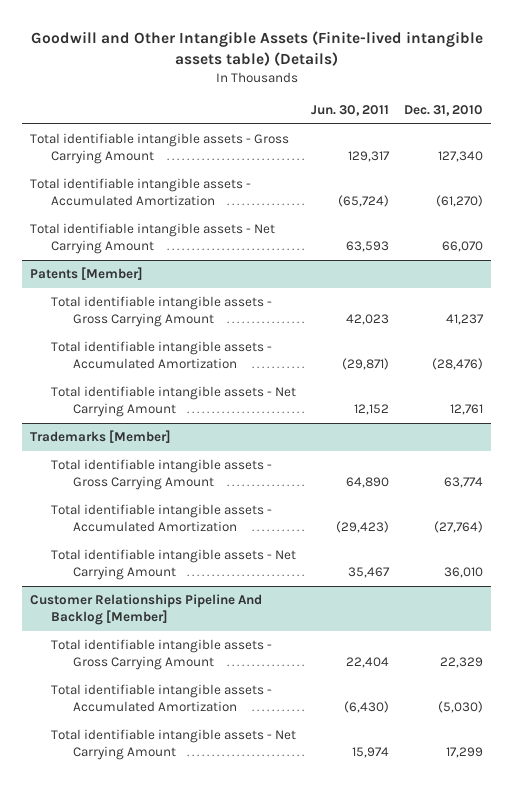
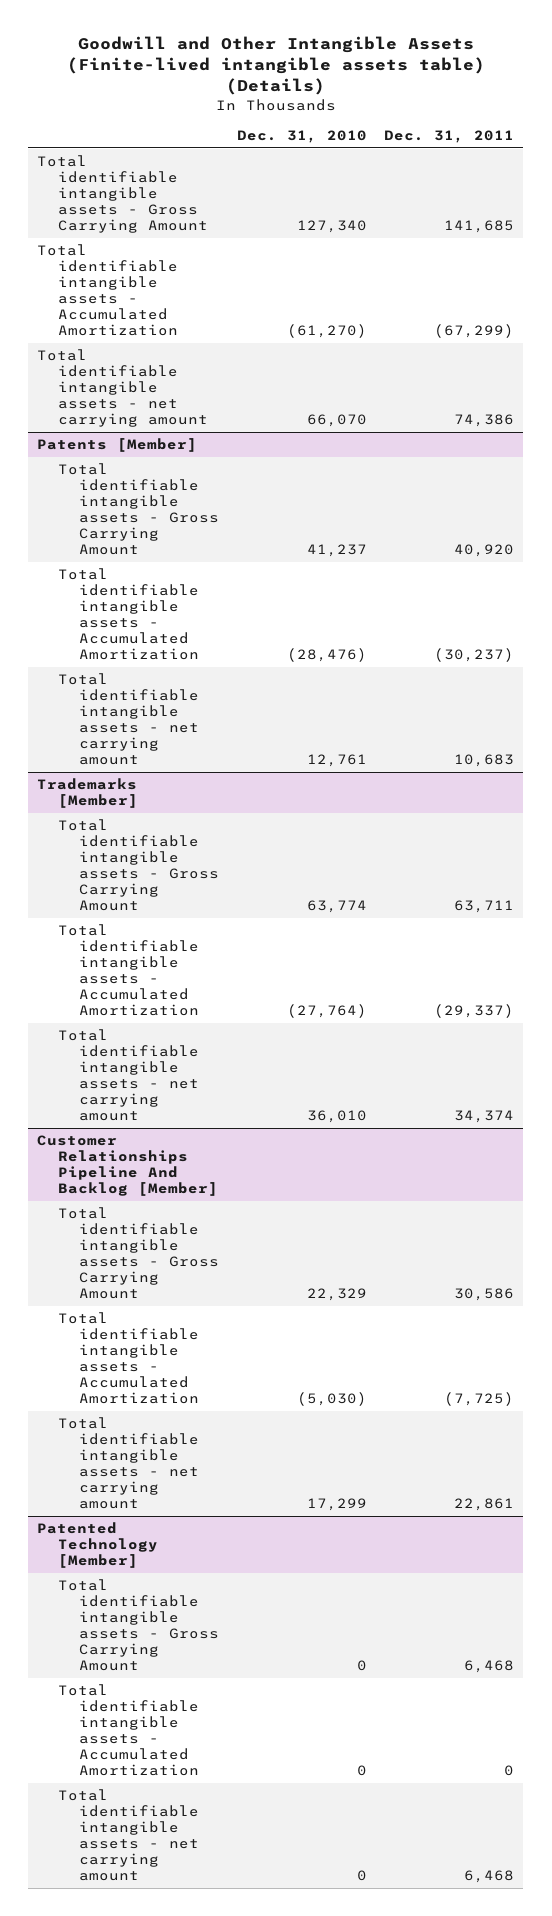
- | Jun. 30, 2011 | Dec. 31, 2010
+ | Dec. 31, 2010 | Dec. 31, 2011
- Total identifiable intangible assets - Net Carrying Amount | 63,593 | 66,070
+ Total identifiable intangible assets - net carrying amount | 66,070 | 74,386
@ Patents [Member]
- Total identifiable intangible assets - Net Carrying Amount | 12,152 | 12,761
+ Total identifiable intangible assets - net carrying amount | 12,761 | 10,683
@ Trademarks [Member]
- Total identifiable intangible assets - Net Carrying Amount | 35,467 | 36,010
+ Total identifiable intangible assets - net carrying amount | 36,010 | 34,374
@ Customer Relationships Pipeline And Backlog [Member]
- Total identifiable intangible assets - Net Carrying Amount | 15,974 | 17,299
+ Total identifiable intangible assets - net carrying amount | 17,299 | 22,861
+ Patented Technology [Member]
+ Total identifiable intangible assets - Gross Carrying Amount | 0 | 6,468
+ Total identifiable intangible assets - Accumulated Amortization | 0 | 0
+ Total identifiable intangible assets - net carrying amount | 0 | 6,468

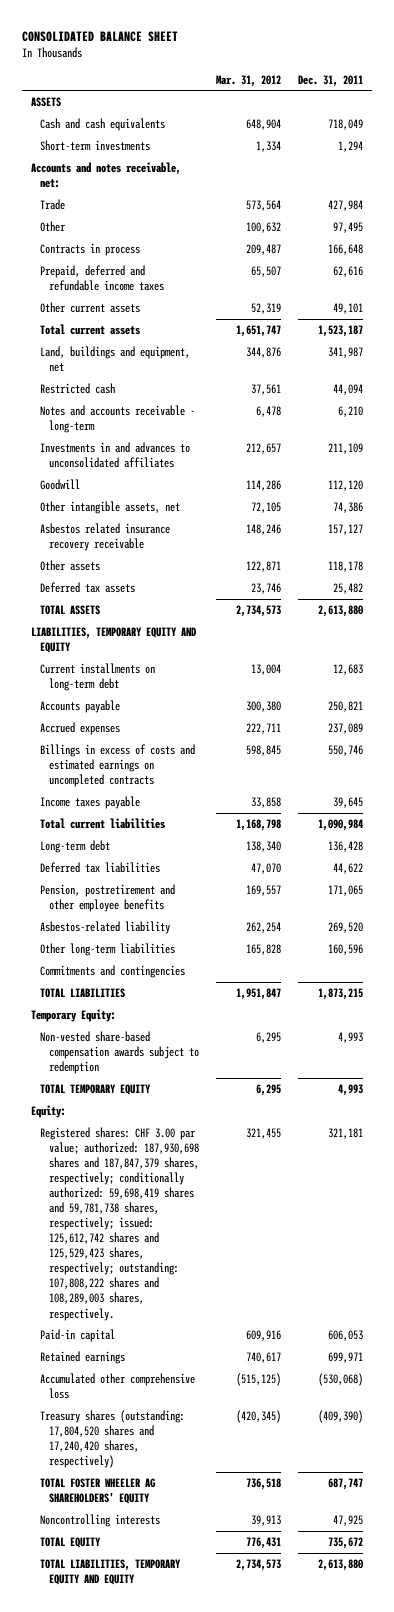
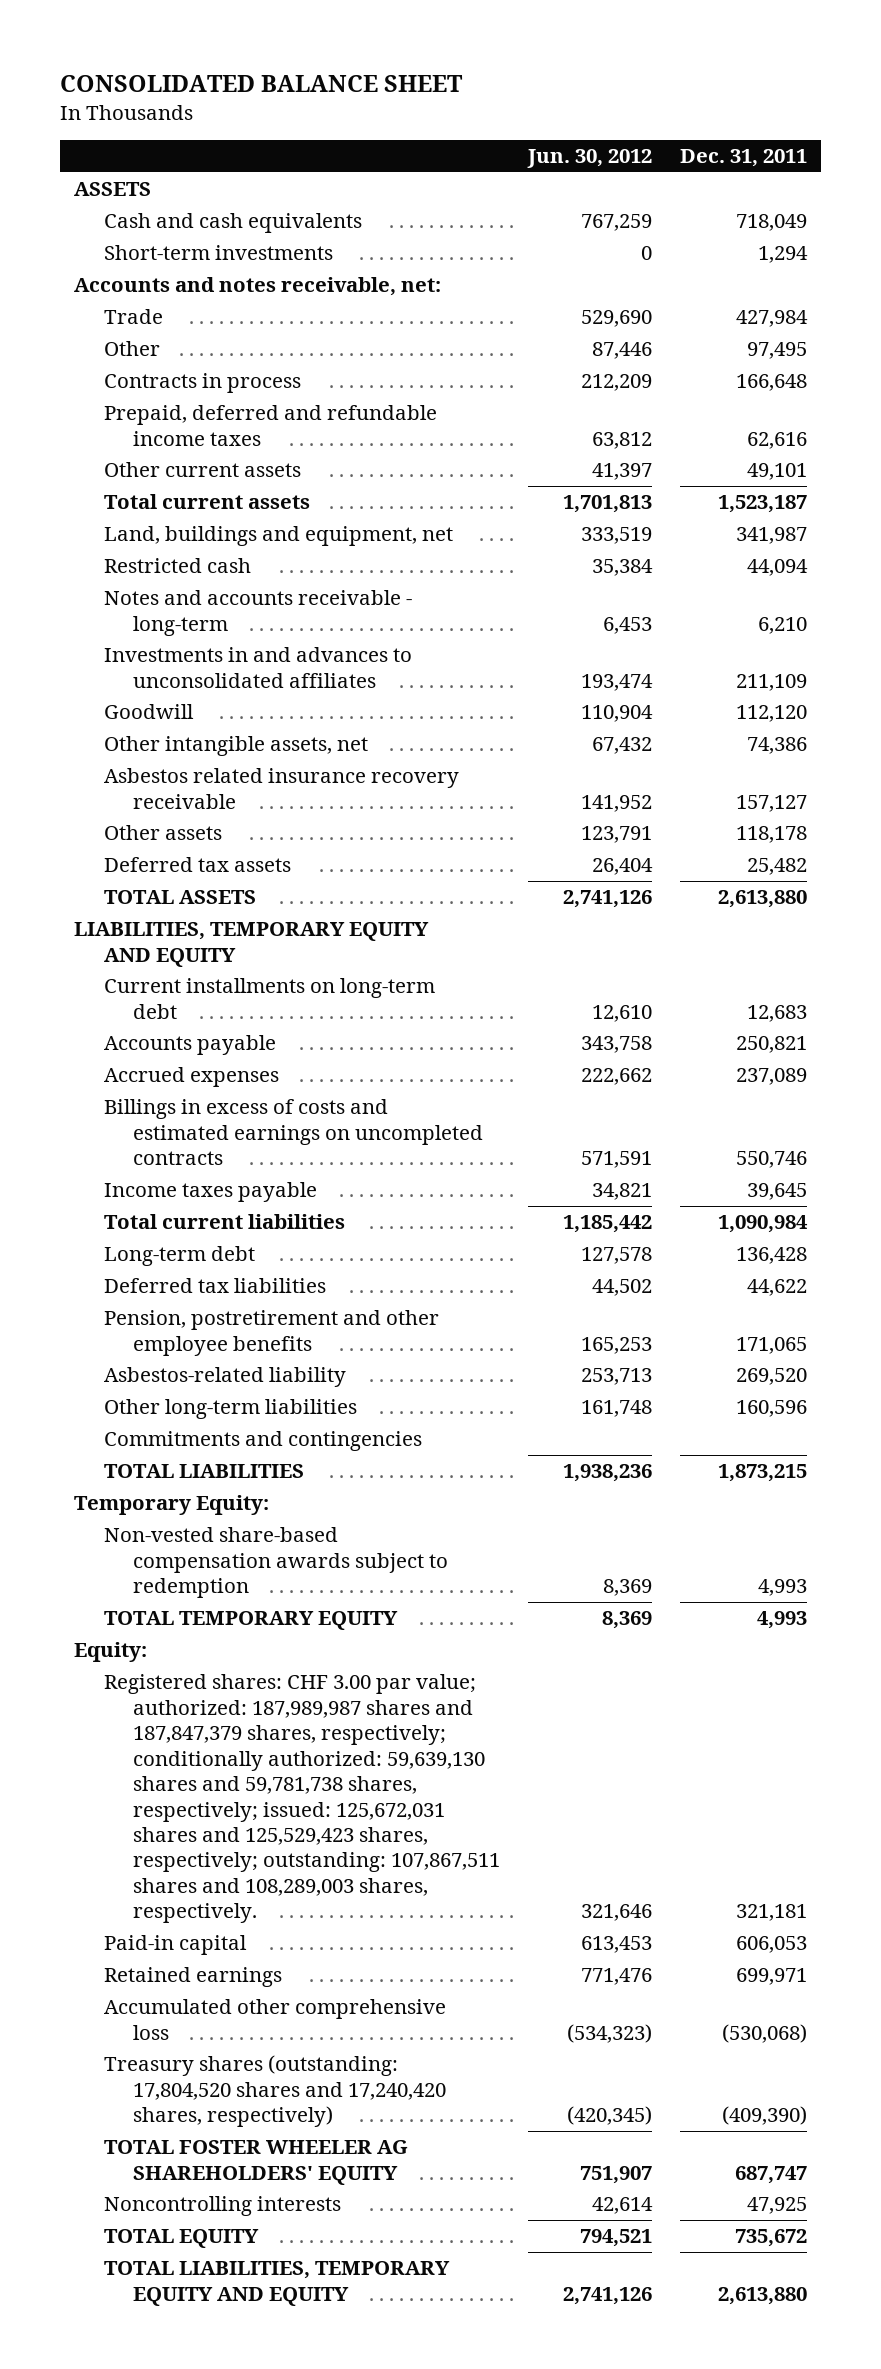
- | Mar. 31, 2012 | Dec. 31, 2011
+ | Jun. 30, 2012 | Dec. 31, 2011
- Registered shares: CHF 3.00 par value; authorized: 187,930,698 shares and 187,847,379 shares, respectively; conditionally authorized: 59,698,419 shares and 59,781,738 shares, respectively; issued: 125,612,742 shares and 125,529,423 shares, respectively; outstanding: 107,808,222 shares and 108,289,003 shares, respectively. | 321,455 | 321,181
+ Registered shares: CHF 3.00 par value; authorized: 187,989,987 shares and 187,847,379 shares, respectively; conditionally authorized: 59,639,130 shares and 59,781,738 shares, respectively; issued: 125,672,031 shares and 125,529,423 shares, respectively; outstanding: 107,867,511 shares and 108,289,003 shares, respectively. | 321,646 | 321,181

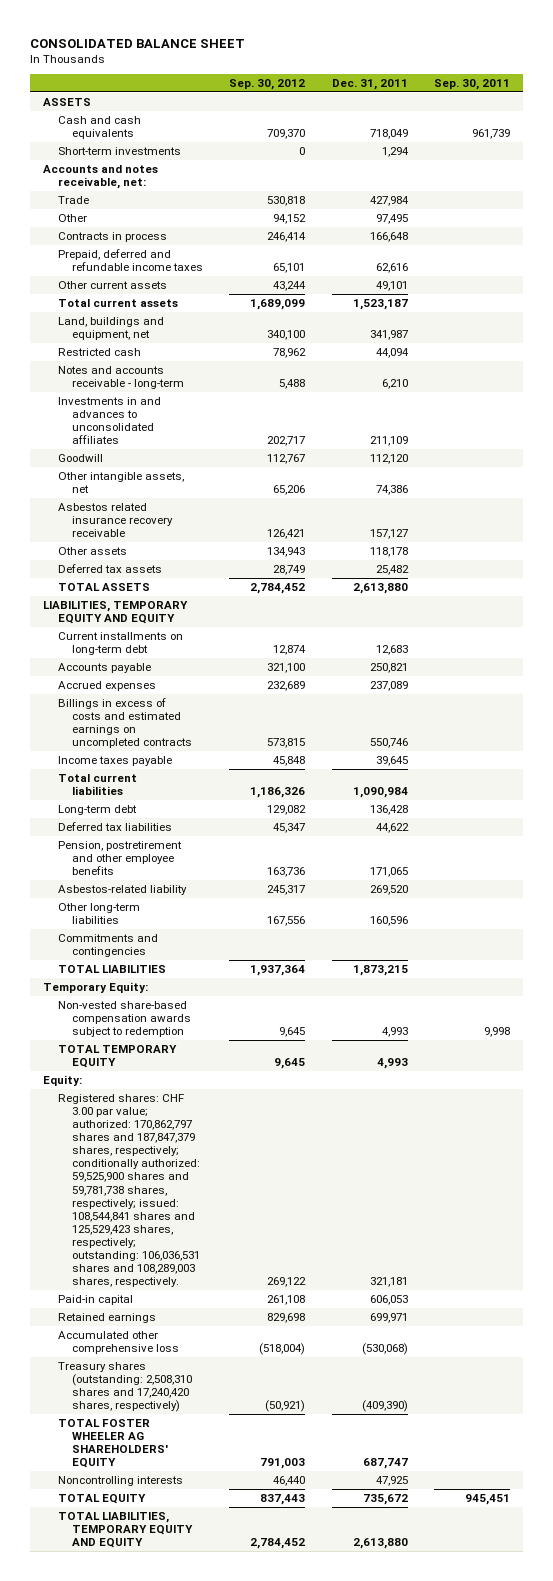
- | Jun. 30, 2012 | Dec. 31, 2011
+ | Sep. 30, 2012 | Dec. 31, 2011 | Sep. 30, 2011
- Registered shares: CHF 3.00 par value; authorized: 187,989,987 shares and 187,847,379 shares, respectively; conditionally authorized: 59,639,130 shares and 59,781,738 shares, respectively; issued: 125,672,031 shares and 125,529,423 shares, respectively; outstanding: 107,867,511 shares and 108,289,003 shares, respectively. | 321,646 | 321,181
+ Registered shares: CHF 3.00 par value; authorized: 170,862,797 shares and 187,847,379 shares, respectively; conditionally authorized: 59,525,900 shares and 59,781,738 shares, respectively; issued: 108,544,841 shares and 125,529,423 shares, respectively; outstanding: 106,036,531 shares and 108,289,003 shares, respectively. | 269,122 | 321,181 |
- Treasury shares (outstanding: 17,804,520 shares and 17,240,420 shares, respectively) | (420,345) | (409,390)
+ Treasury shares (outstanding: 2,508,310 shares and 17,240,420 shares, respectively) | (50,921) | (409,390) |

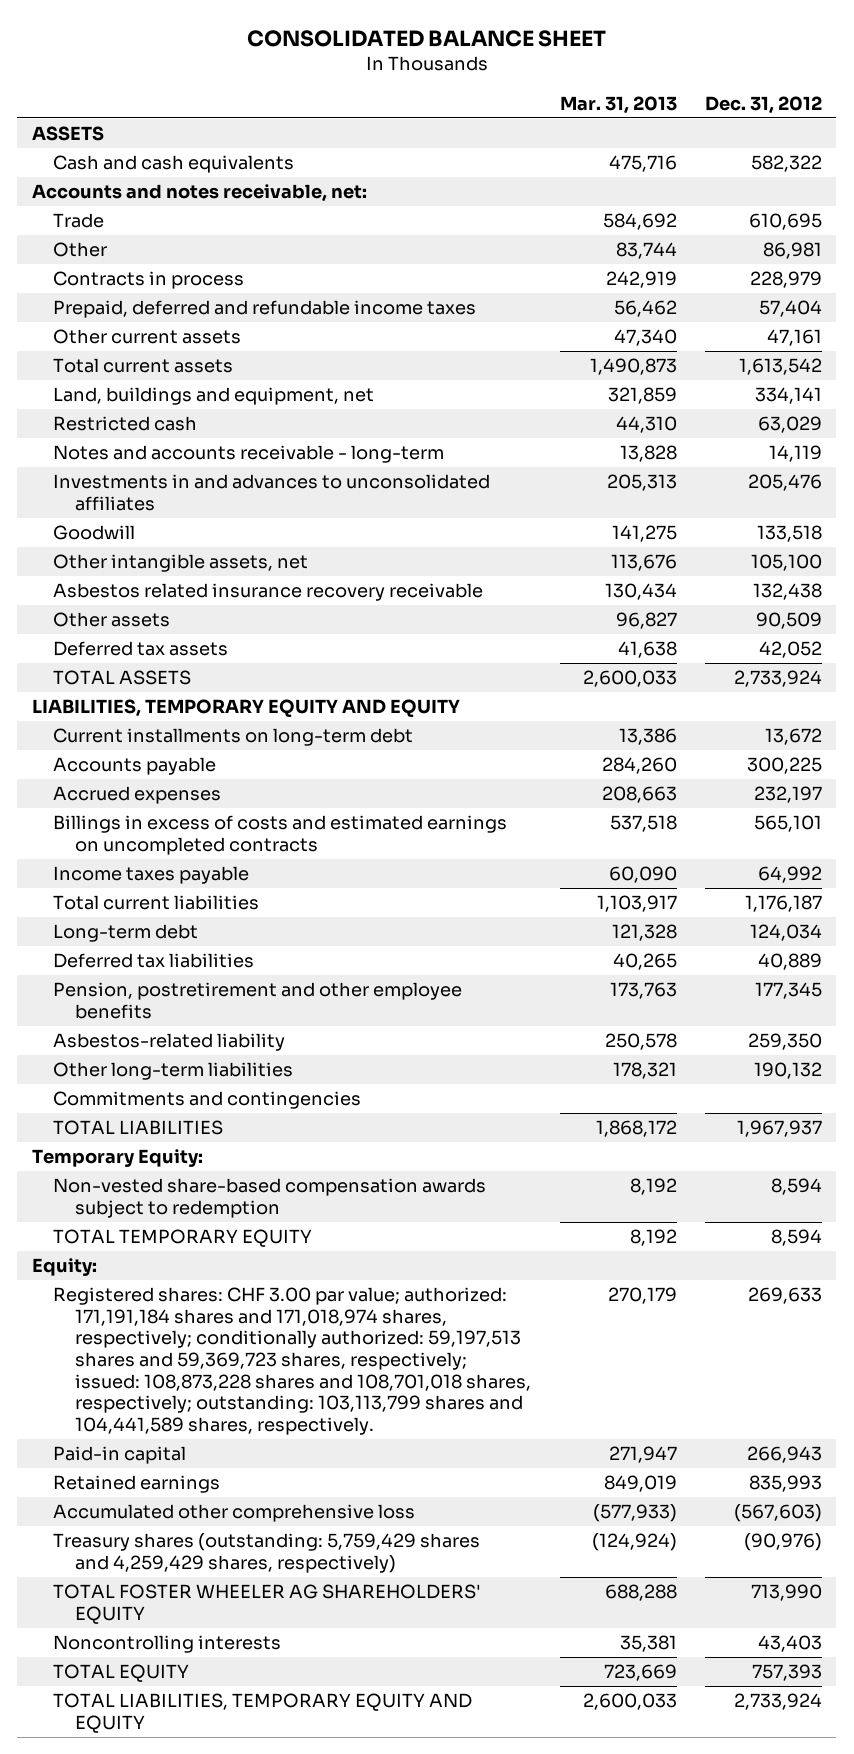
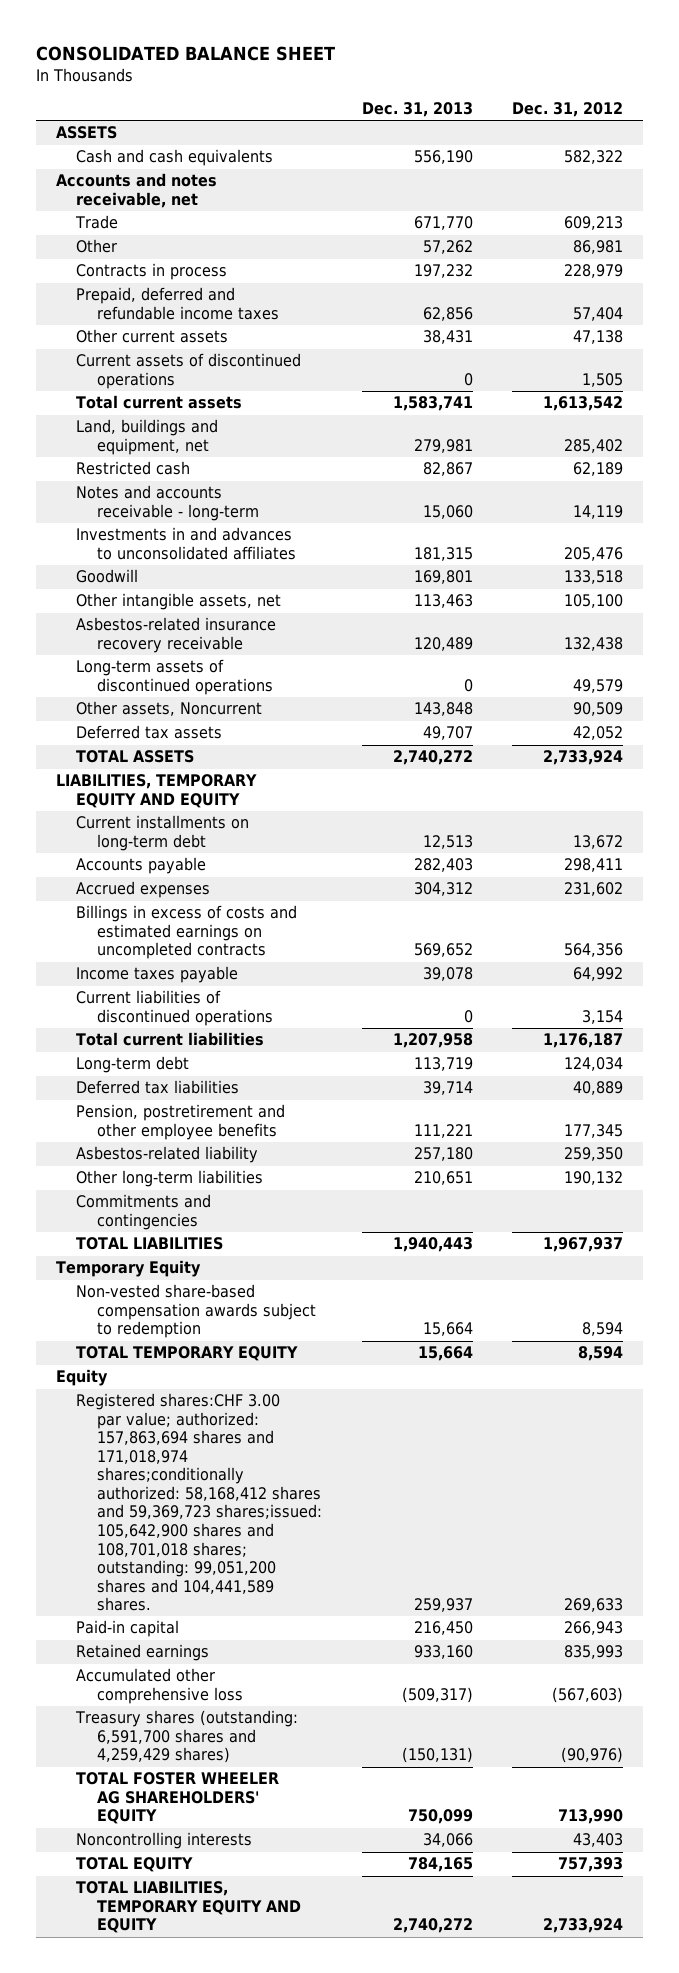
- | Mar. 31, 2013 | Dec. 31, 2012
+ | Dec. 31, 2013 | Dec. 31, 2012
- Accounts and notes receivable, net:
- Trade | 584,692 | 610,695
+ Accounts and notes receivable, net
+ Trade | 671,770 | 609,213
- Other current assets | 47,340 | 47,161
+ Other current assets | 38,431 | 47,138
+ Current assets of discontinued operations | 0 | 1,505
- Land, buildings and equipment, net | 321,859 | 334,141
- Restricted cash | 44,310 | 63,029
+ Land, buildings and equipment, net | 279,981 | 285,402
+ Restricted cash | 82,867 | 62,189
- Asbestos related insurance recovery receivable | 130,434 | 132,438
- Other assets | 96,827 | 90,509
+ Asbestos-related insurance recovery receivable | 120,489 | 132,438
+ Long-term assets of discontinued operations | 0 | 49,579
+ Other assets, Noncurrent | 143,848 | 90,509
- Accounts payable | 284,260 | 300,225
- Accrued expenses | 208,663 | 232,197
- Billings in excess of costs and estimated earnings on uncompleted contracts | 537,518 | 565,101
+ Accounts payable | 282,403 | 298,411
+ Accrued expenses | 304,312 | 231,602
+ Billings in excess of costs and estimated earnings on uncompleted contracts | 569,652 | 564,356
+ Current liabilities of discontinued operations | 0 | 3,154
- Temporary Equity:
+ Temporary Equity
- Equity:
- Registered shares: CHF 3.00 par value; authorized: 171,191,184 shares and 171,018,974 shares, respectively; conditionally authorized: 59,197,513 shares and 59,369,723 shares, respectively; issued: 108,873,228 shares and 108,701,018 shares, respectively; outstanding: 103,113,799 shares and 104,441,589 shares, respectively. | 270,179 | 269,633
+ Equity
+ Registered shares:CHF 3.00 par value; authorized: 157,863,694 shares and 171,018,974 shares;conditionally authorized: 58,168,412 shares and 59,369,723 shares;issued: 105,642,900 shares and 108,701,018 shares; outstanding: 99,051,200 shares and 104,441,589 shares. | 259,937 | 269,633
- Treasury shares (outstanding: 5,759,429 shares and 4,259,429 shares, respectively) | (124,924) | (90,976)
+ Treasury shares (outstanding: 6,591,700 shares and 4,259,429 shares) | (150,131) | (90,976)

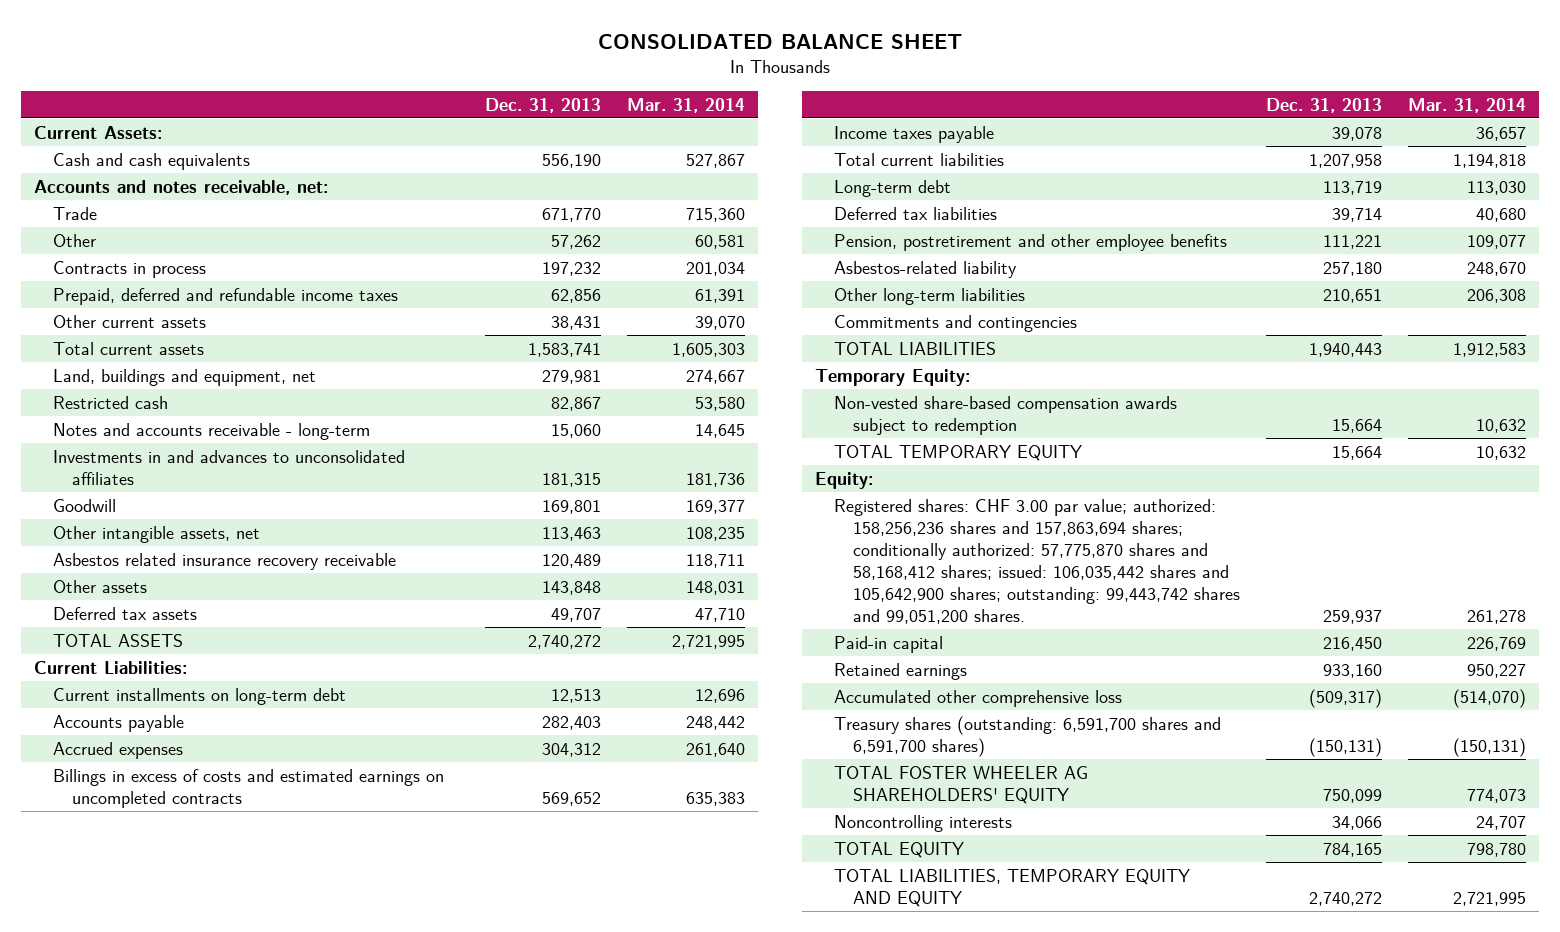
- | Dec. 31, 2013 | Dec. 31, 2012
+ | Dec. 31, 2013 | Mar. 31, 2014
- ASSETS
+ Current Assets:
- Accounts and notes receivable, net
+ Accounts and notes receivable, net:
- Current assets of discontinued operations | 0 | 1,505
- Asbestos-related insurance recovery receivable | 120,489 | 132,438
- Long-term assets of discontinued operations | 0 | 49,579
- Other assets, Noncurrent | 143,848 | 90,509
+ Asbestos related insurance recovery receivable | 120,489 | 118,711
+ Other assets | 143,848 | 148,031
- LIABILITIES, TEMPORARY EQUITY AND EQUITY
+ Current Liabilities:
- Current liabilities of discontinued operations | 0 | 3,154
- Temporary Equity
+ Temporary Equity:
- Equity
- Registered shares:CHF 3.00 par value; authorized: 157,863,694 shares and 171,018,974 shares;conditionally authorized: 58,168,412 shares and 59,369,723 shares;issued: 105,642,900 shares and 108,701,018 shares; outstanding: 99,051,200 shares and 104,441,589 shares. | 259,937 | 269,633
+ Equity:
+ Registered shares: CHF 3.00 par value; authorized: 158,256,236 shares and 157,863,694 shares; conditionally authorized: 57,775,870 shares and 58,168,412 shares; issued: 106,035,442 shares and 105,642,900 shares; outstanding: 99,443,742 shares and 99,051,200 shares. | 259,937 | 261,278
- Treasury shares (outstanding: 6,591,700 shares and 4,259,429 shares) | (150,131) | (90,976)
+ Treasury shares (outstanding: 6,591,700 shares and 6,591,700 shares) | (150,131) | (150,131)

